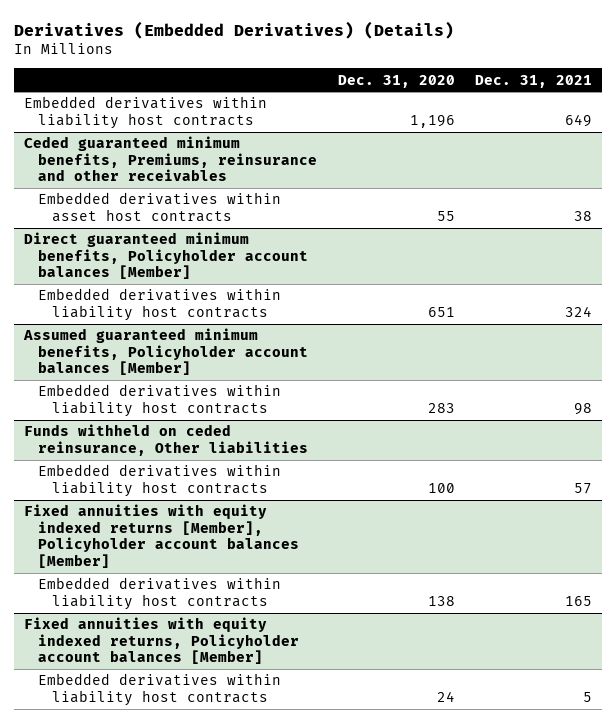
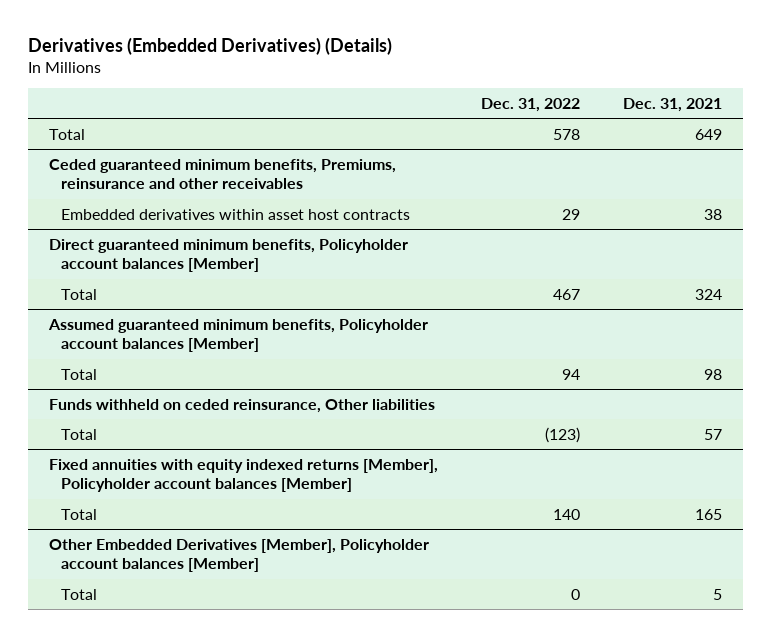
- | Dec. 31, 2020 | Dec. 31, 2021
+ | Dec. 31, 2022 | Dec. 31, 2021
- Embedded derivatives within liability host contracts | 1,196 | 649
+ Total | 578 | 649
@ Direct guaranteed minimum benefits, Policyholder account balances [Member]
- Embedded derivatives within liability host contracts | 651 | 324
+ Total | 467 | 324
@ Assumed guaranteed minimum benefits, Policyholder account balances [Member]
- Embedded derivatives within liability host contracts | 283 | 98
+ Total | 94 | 98
@ Funds withheld on ceded reinsurance, Other liabilities
- Embedded derivatives within liability host contracts | 100 | 57
+ Total | (123) | 57
@ Fixed annuities with equity indexed returns [Member], Policyholder account balances [Member]
- Embedded derivatives within liability host contracts | 138 | 165
- Fixed annuities with equity indexed returns, Policyholder account balances [Member]
- Embedded derivatives within liability host contracts | 24 | 5
@ Fixed annuities with equity indexed returns [Member], Policyholder account balances [Member]
+ Total | 140 | 165
+ Other Embedded Derivatives [Member], Policyholder account balances [Member]
+ Total | 0 | 5

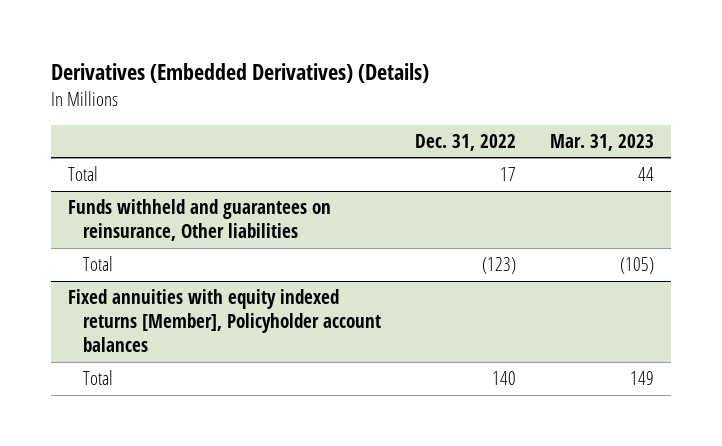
- | Dec. 31, 2022 | Dec. 31, 2021
+ | Dec. 31, 2022 | Mar. 31, 2023
- Total | 578 | 649
- Ceded guaranteed minimum benefits, Premiums, reinsurance and other receivables
- Embedded derivatives within asset host contracts | 29 | 38
- Direct guaranteed minimum benefits, Policyholder account balances [Member]
- Total | 467 | 324
- Assumed guaranteed minimum benefits, Policyholder account balances [Member]
- Total | 94 | 98
- Funds withheld on ceded reinsurance, Other liabilities
+ Total | 17 | 44
+ Funds withheld and guarantees on reinsurance, Other liabilities
- Fixed annuities with equity indexed returns [Member], Policyholder account balances [Member]
+ Fixed annuities with equity indexed returns [Member], Policyholder account balances
- Other Embedded Derivatives [Member], Policyholder account balances [Member]
- Total | 0 | 5

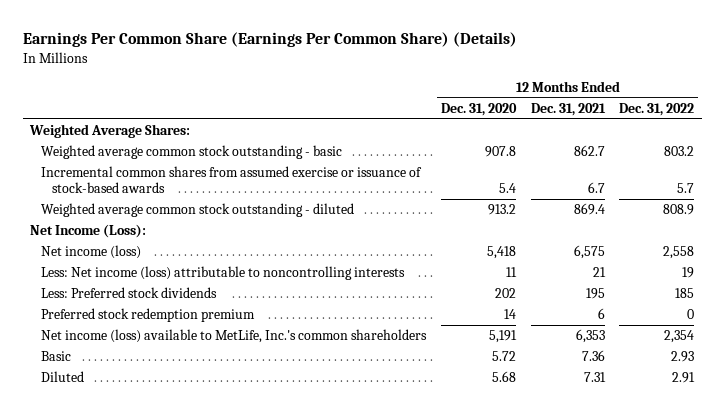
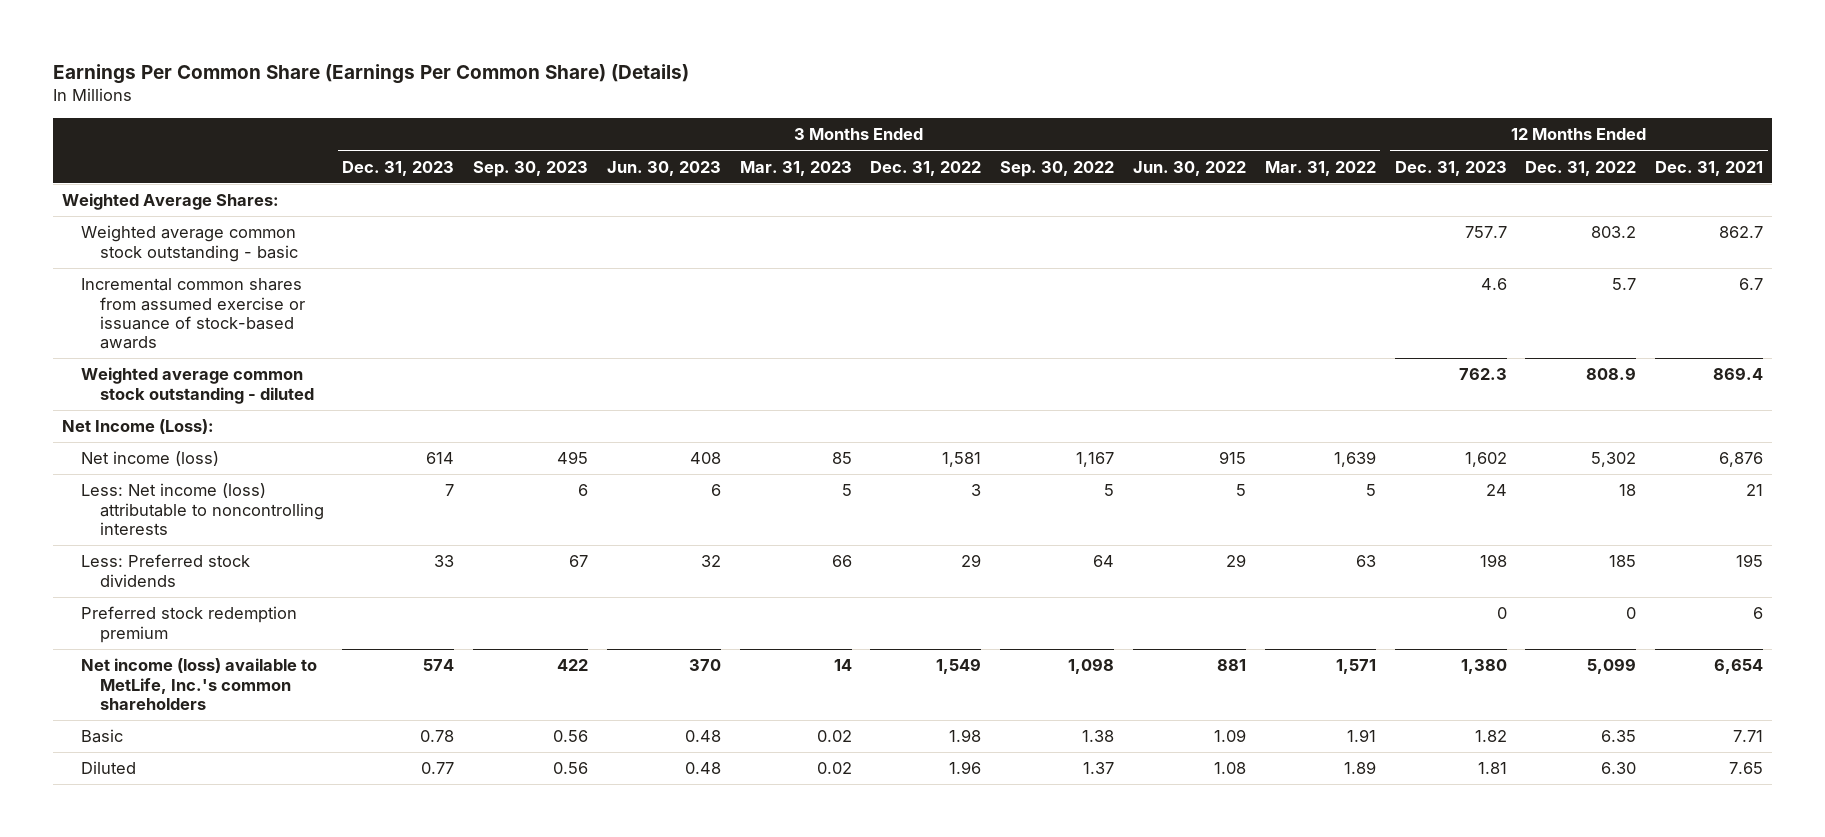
- | 12 Months Ended Dec. 31, 2020 | 12 Months Ended Dec. 31, 2021 | 12 Months Ended Dec. 31, 2022
+ | 3 Months Ended Dec. 31, 2023 | 3 Months Ended Sep. 30, 2023 | 3 Months Ended Jun. 30, 2023 | 3 Months Ended Mar. 31, 2023 | 3 Months Ended Dec. 31, 2022 | 3 Months Ended Sep. 30, 2022 | 3 Months Ended Jun. 30, 2022 | 3 Months Ended Mar. 31, 2022 | 12 Months Ended Dec. 31, 2023 | 12 Months Ended Dec. 31, 2022 | 12 Months Ended Dec. 31, 2021
- Net income (loss) | 5,418 | 6,575 | 2,558
- Less: Net income (loss) attributable to noncontrolling interests | 11 | 21 | 19
+ Net income (loss) | 614 | 495 | 408 | 85 | 1,581 | 1,167 | 915 | 1,639 | 1,602 | 5,302 | 6,876
+ Less: Net income (loss) attributable to noncontrolling interests | 7 | 6 | 6 | 5 | 3 | 5 | 5 | 5 | 24 | 18 | 21
- Net income (loss) available to MetLife, Inc.'s common shareholders | 5,191 | 6,353 | 2,354
- Basic | 5.72 | 7.36 | 2.93
- Diluted | 5.68 | 7.31 | 2.91
+ Net income (loss) available to MetLife, Inc.'s common shareholders | 574 | 422 | 370 | 14 | 1,549 | 1,098 | 881 | 1,571 | 1,380 | 5,099 | 6,654
+ Basic | 0.78 | 0.56 | 0.48 | 0.02 | 1.98 | 1.38 | 1.09 | 1.91 | 1.82 | 6.35 | 7.71
+ Diluted | 0.77 | 0.56 | 0.48 | 0.02 | 1.96 | 1.37 | 1.08 | 1.89 | 1.81 | 6.30 | 7.65

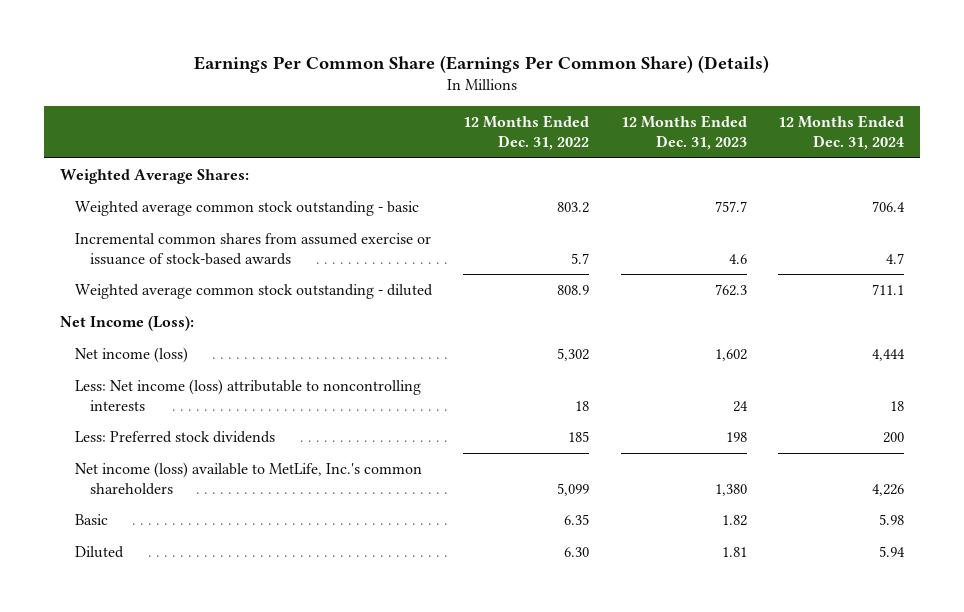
- | 3 Months Ended Dec. 31, 2023 | 3 Months Ended Sep. 30, 2023 | 3 Months Ended Jun. 30, 2023 | 3 Months Ended Mar. 31, 2023 | 3 Months Ended Dec. 31, 2022 | 3 Months Ended Sep. 30, 2022 | 3 Months Ended Jun. 30, 2022 | 3 Months Ended Mar. 31, 2022 | 12 Months Ended Dec. 31, 2023 | 12 Months Ended Dec. 31, 2022 | 12 Months Ended Dec. 31, 2021
+ | 12 Months Ended Dec. 31, 2022 | 12 Months Ended Dec. 31, 2023 | 12 Months Ended Dec. 31, 2024
- Preferred stock redemption premium | | | | | | | | | 0 | 0 | 6

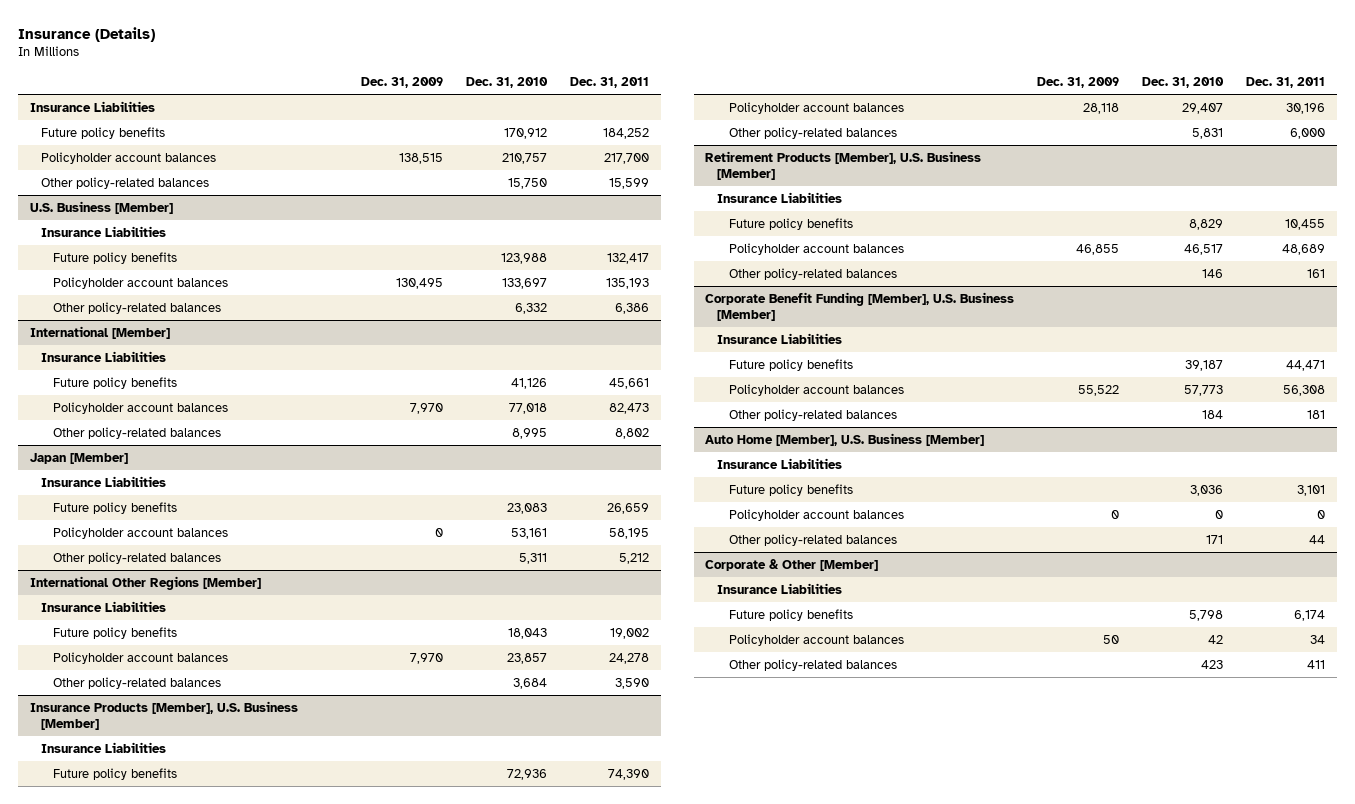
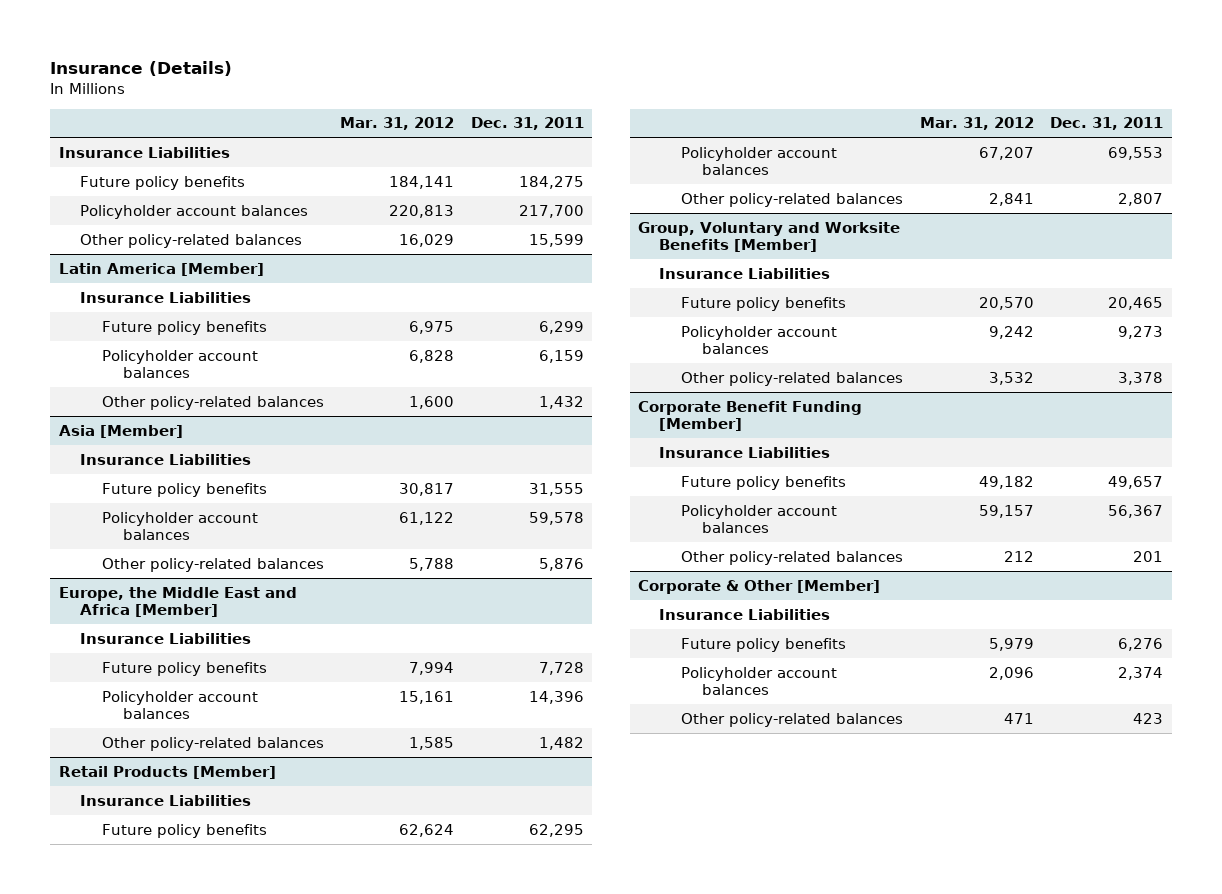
- | Dec. 31, 2009 | Dec. 31, 2010 | Dec. 31, 2011
+ | Mar. 31, 2012 | Dec. 31, 2011
- Future policy benefits | | 170,912 | 184,252
+ Future policy benefits | 184,141 | 184,275
- U.S. Business [Member]
- Insurance Liabilities
- Future policy benefits | | 123,988 | 132,417
- Policyholder account balances | 130,495 | 133,697 | 135,193
- Other policy-related balances | | 6,332 | 6,386
- International [Member]
- Insurance Liabilities
- Future policy benefits | | 41,126 | 45,661
- Policyholder account balances | 7,970 | 77,018 | 82,473
- Other policy-related balances | | 8,995 | 8,802
- Japan [Member]
+ Latin America [Member]
- Future policy benefits | | 23,083 | 26,659
- Policyholder account balances | 0 | 53,161 | 58,195
- Other policy-related balances | | 5,311 | 5,212
- International Other Regions [Member]
+ Future policy benefits | 6,975 | 6,299
+ Policyholder account balances | 6,828 | 6,159
+ Other policy-related balances | 1,600 | 1,432
+ Asia [Member]
- Future policy benefits | | 18,043 | 19,002
- Policyholder account balances | 7,970 | 23,857 | 24,278
- Other policy-related balances | | 3,684 | 3,590
- Insurance Products [Member], U.S. Business [Member]
+ Future policy benefits | 30,817 | 31,555
+ Policyholder account balances | 61,122 | 59,578
+ Other policy-related balances | 5,788 | 5,876
+ Europe, the Middle East and Africa [Member]
- Future policy benefits | | 72,936 | 74,390
- Policyholder account balances | 28,118 | 29,407 | 30,196
- Other policy-related balances | | 5,831 | 6,000
- Retirement Products [Member], U.S. Business [Member]
+ Future policy benefits | 7,994 | 7,728
+ Policyholder account balances | 15,161 | 14,396
+ Other policy-related balances | 1,585 | 1,482
+ Retail Products [Member]
- Future policy benefits | | 8,829 | 10,455
- Policyholder account balances | 46,855 | 46,517 | 48,689
- Other policy-related balances | | 146 | 161
- Corporate Benefit Funding [Member], U.S. Business [Member]
+ Future policy benefits | 62,624 | 62,295
+ Policyholder account balances | 67,207 | 69,553
+ Other policy-related balances | 2,841 | 2,807
+ Group, Voluntary and Worksite Benefits [Member]
- Future policy benefits | | 39,187 | 44,471
- Policyholder account balances | 55,522 | 57,773 | 56,308
- Other policy-related balances | | 184 | 181
- Auto Home [Member], U.S. Business [Member]
+ Future policy benefits | 20,570 | 20,465
+ Policyholder account balances | 9,242 | 9,273
+ Other policy-related balances | 3,532 | 3,378
+ Corporate Benefit Funding [Member]
- Future policy benefits | | 3,036 | 3,101
- Policyholder account balances | 0 | 0 | 0
- Other policy-related balances | | 171 | 44
+ Future policy benefits | 49,182 | 49,657
+ Policyholder account balances | 59,157 | 56,367
+ Other policy-related balances | 212 | 201
@ Corporate & Other [Member]
- Future policy benefits | | 5,798 | 6,174
- Policyholder account balances | 50 | 42 | 34
- Other policy-related balances | | 423 | 411
+ Future policy benefits | 5,979 | 6,276
+ Policyholder account balances | 2,096 | 2,374
+ Other policy-related balances | 471 | 423

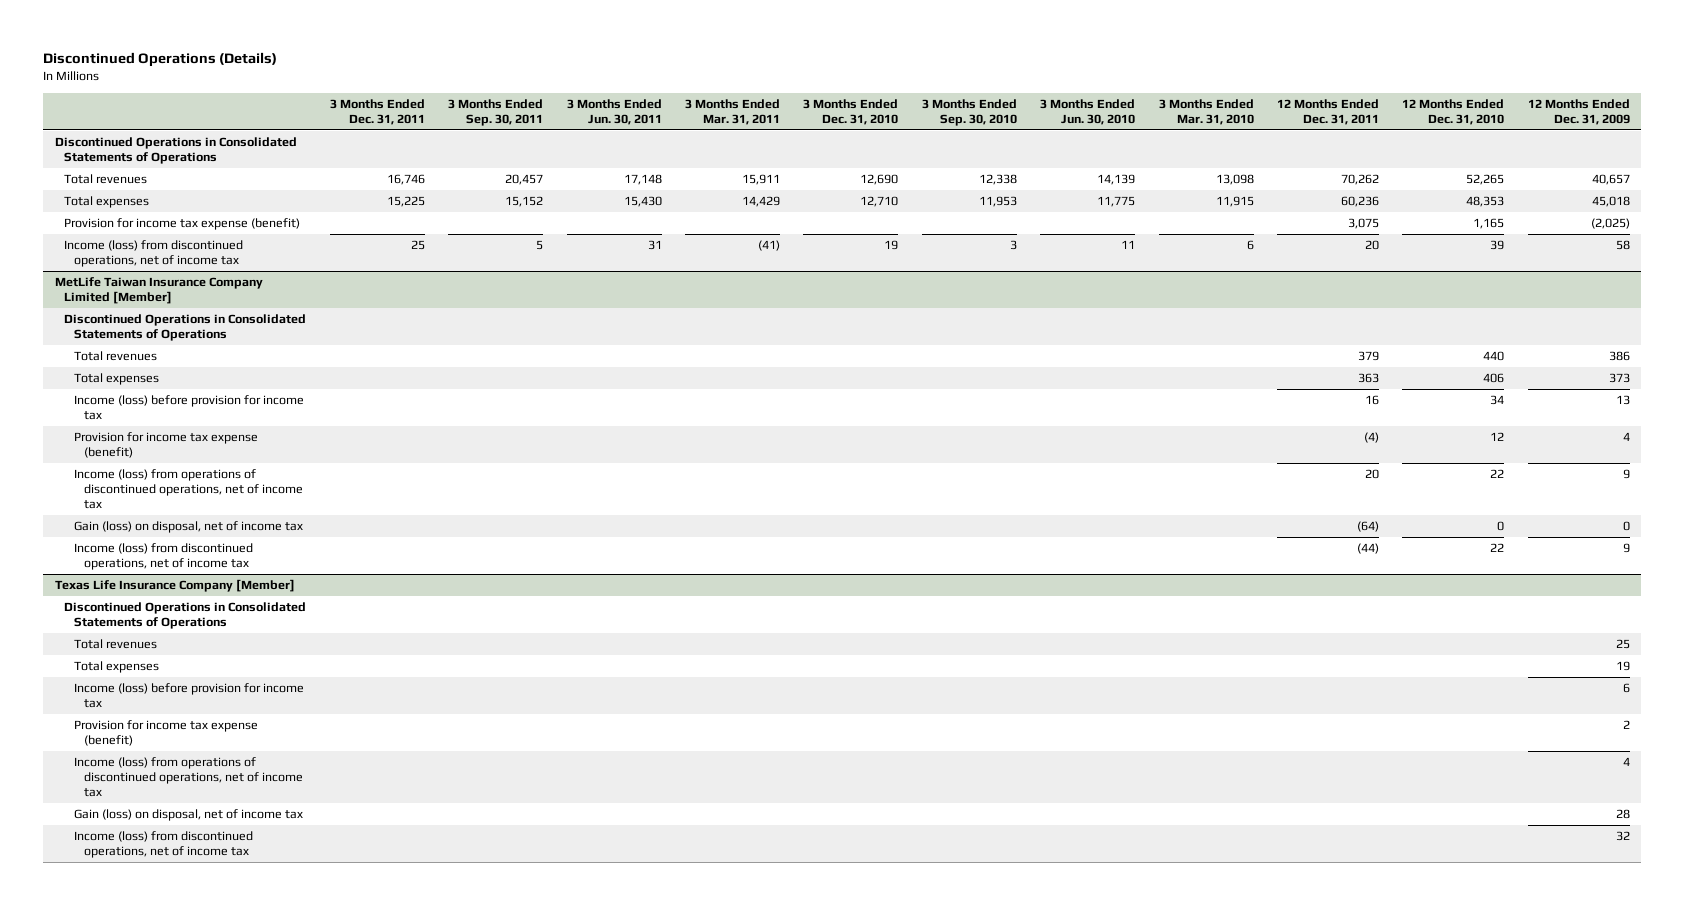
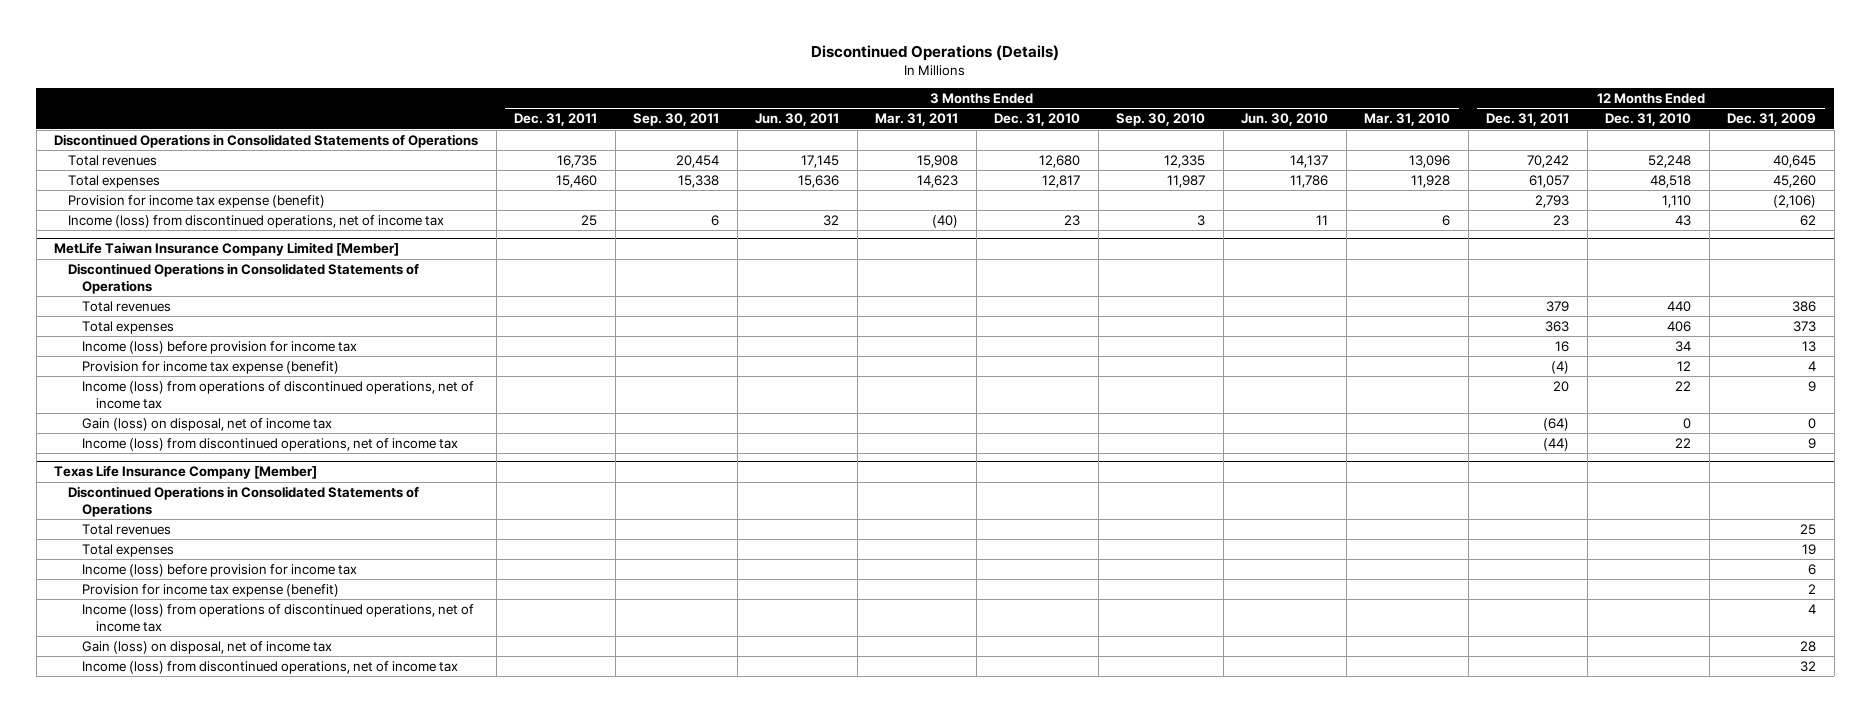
- Total revenues | 16,746 | 20,457 | 17,148 | 15,911 | 12,690 | 12,338 | 14,139 | 13,098 | 70,262 | 52,265 | 40,657
- Total expenses | 15,225 | 15,152 | 15,430 | 14,429 | 12,710 | 11,953 | 11,775 | 11,915 | 60,236 | 48,353 | 45,018
- Provision for income tax expense (benefit) | | | | | | | | | 3,075 | 1,165 | (2,025)
- Income (loss) from discontinued operations, net of income tax | 25 | 5 | 31 | (41) | 19 | 3 | 11 | 6 | 20 | 39 | 58
+ Total revenues | 16,735 | 20,454 | 17,145 | 15,908 | 12,680 | 12,335 | 14,137 | 13,096 | 70,242 | 52,248 | 40,645
+ Total expenses | 15,460 | 15,338 | 15,636 | 14,623 | 12,817 | 11,987 | 11,786 | 11,928 | 61,057 | 48,518 | 45,260
+ Provision for income tax expense (benefit) | | | | | | | | | 2,793 | 1,110 | (2,106)
+ Income (loss) from discontinued operations, net of income tax | 25 | 6 | 32 | (40) | 23 | 3 | 11 | 6 | 23 | 43 | 62

